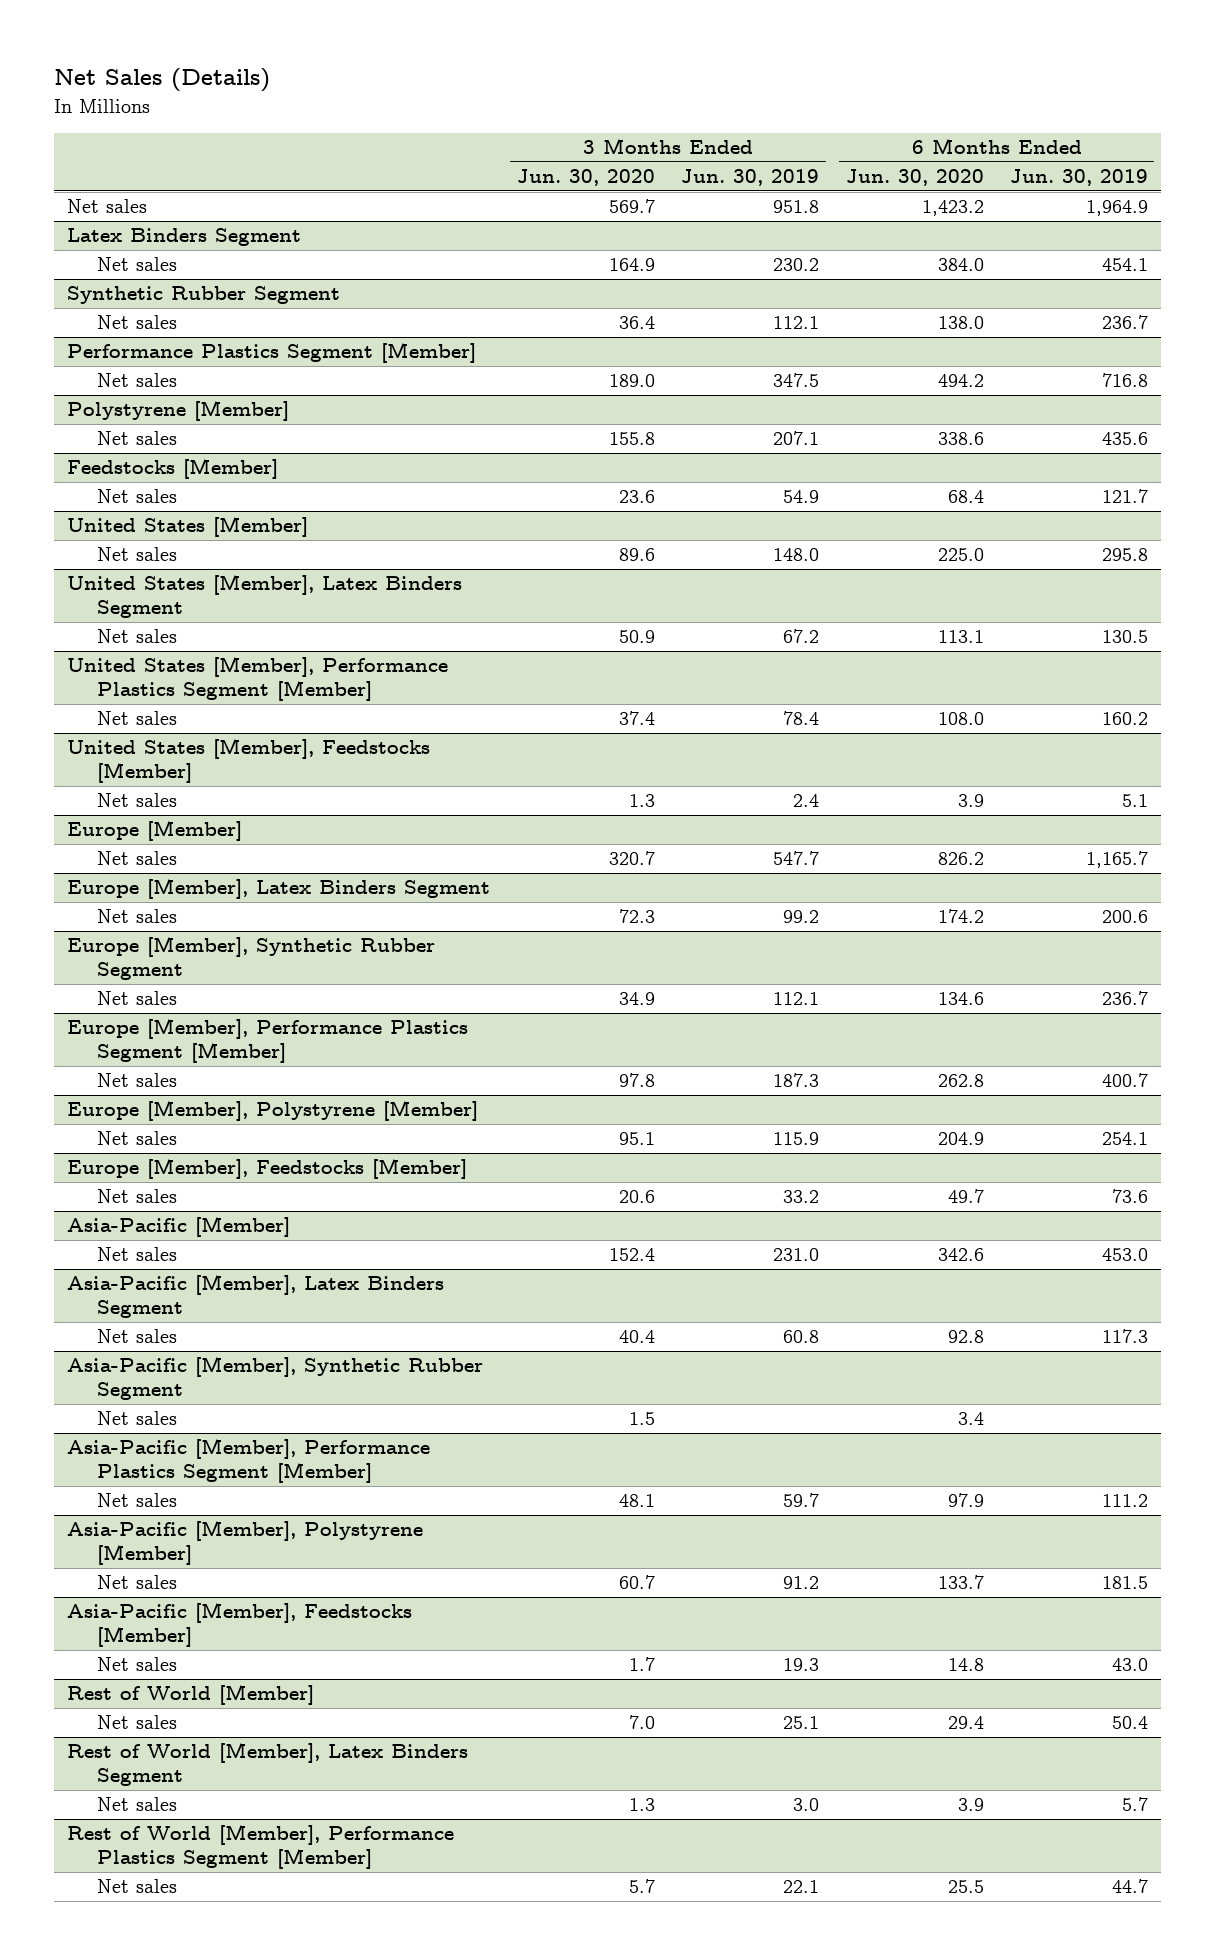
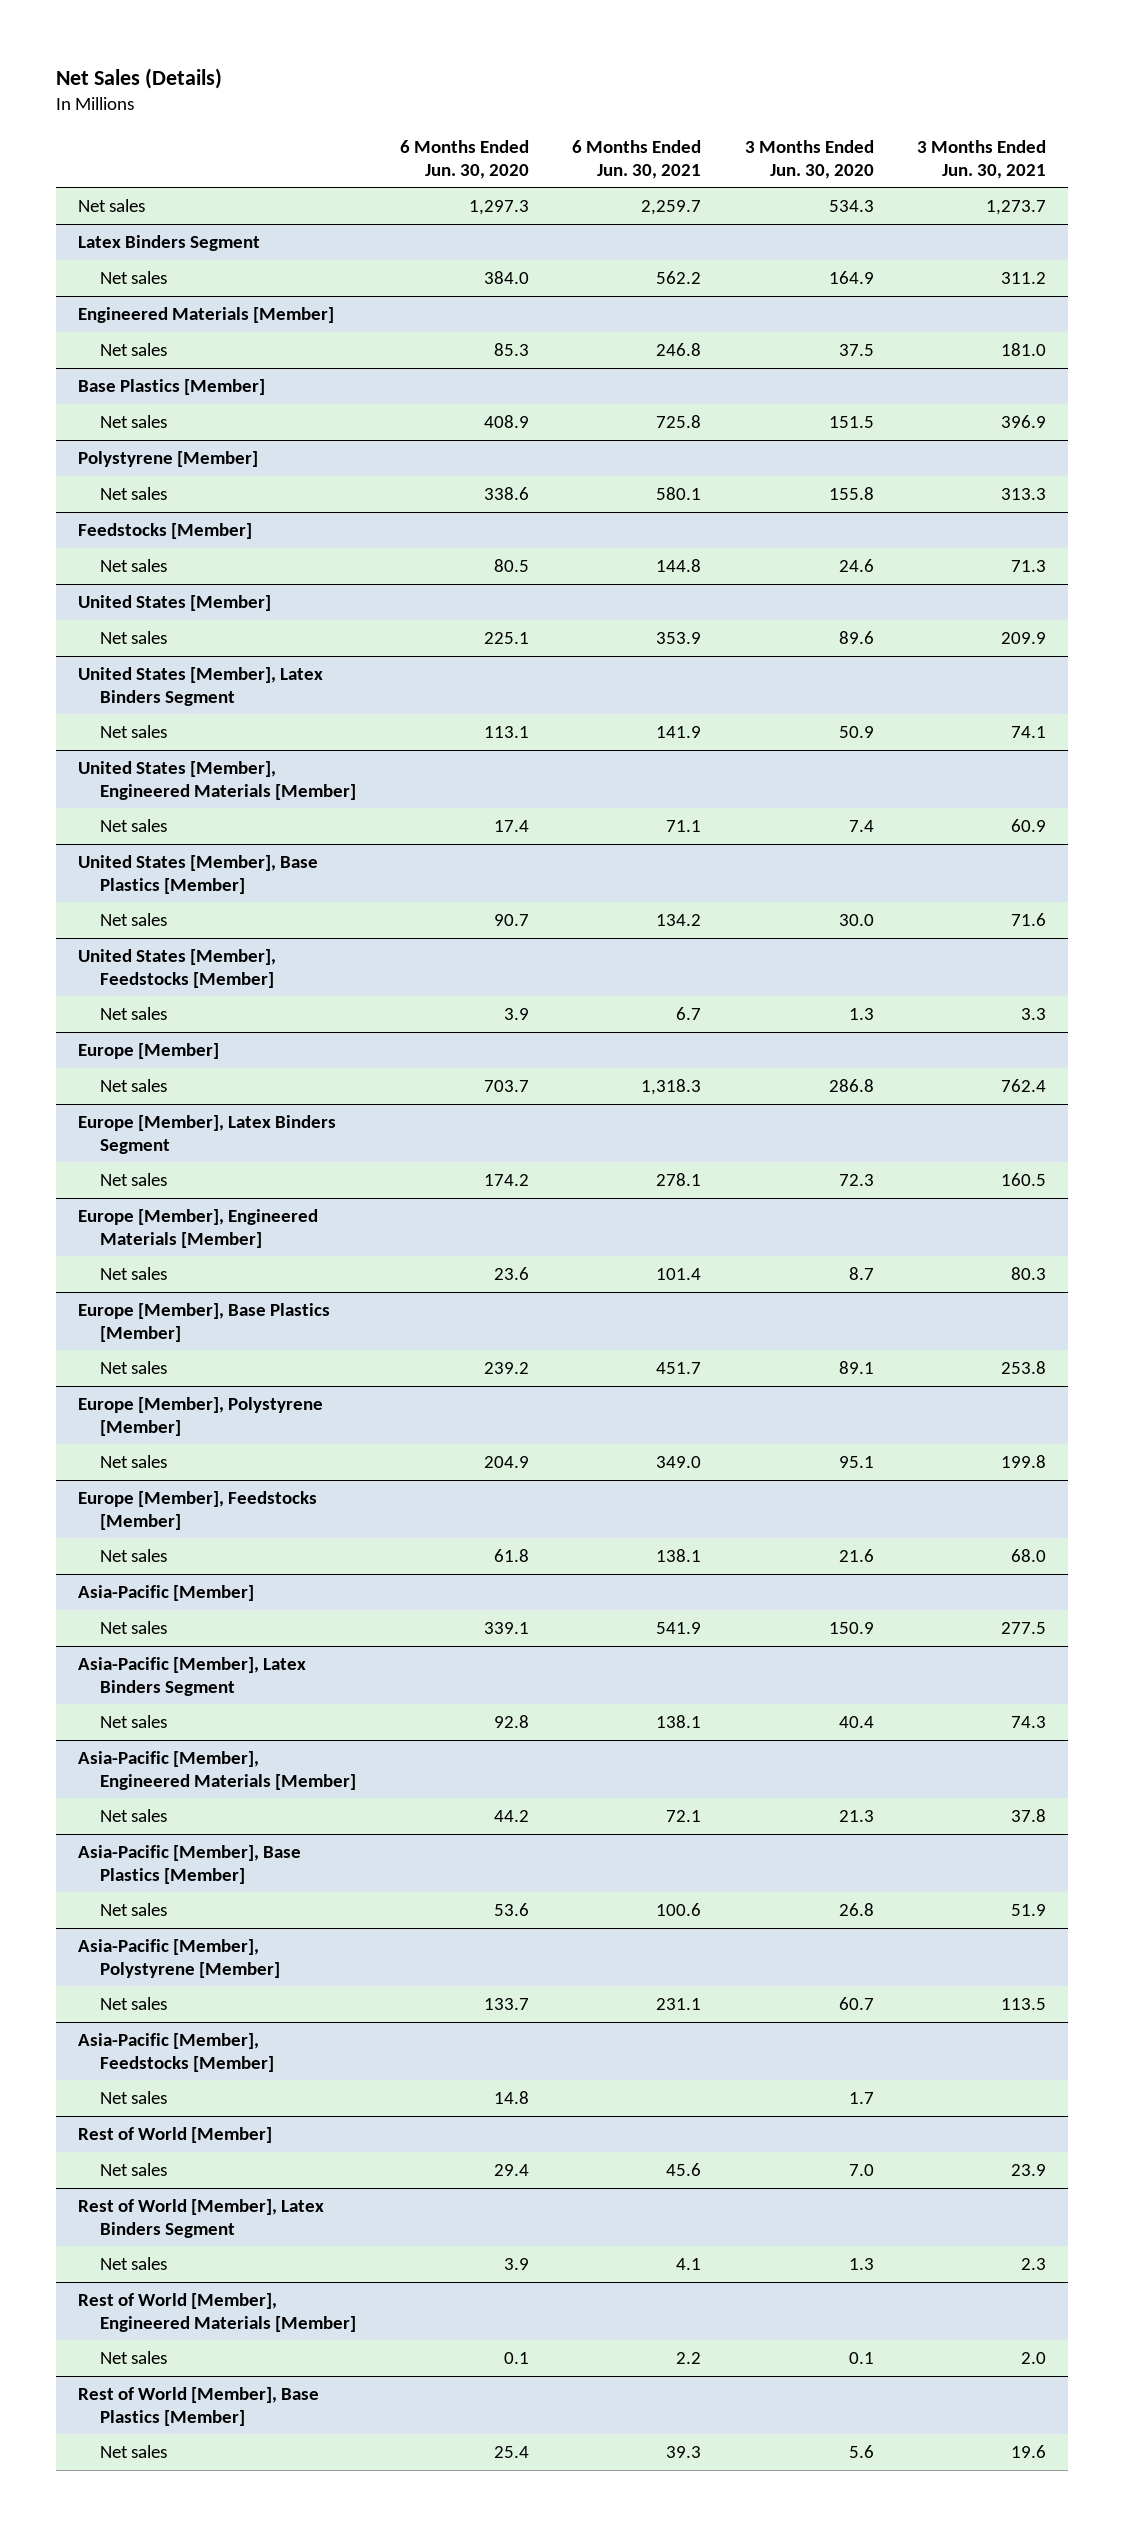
- | 3 Months Ended Jun. 30, 2020 | 3 Months Ended Jun. 30, 2019 | 6 Months Ended Jun. 30, 2020 | 6 Months Ended Jun. 30, 2019
+ | 6 Months Ended Jun. 30, 2020 | 6 Months Ended Jun. 30, 2021 | 3 Months Ended Jun. 30, 2020 | 3 Months Ended Jun. 30, 2021
- Net sales | 569.7 | 951.8 | 1,423.2 | 1,964.9
+ Net sales | 1,297.3 | 2,259.7 | 534.3 | 1,273.7
- Synthetic Rubber Segment
- Net sales | 36.4 | 112.1 | 138.0 | 236.7
- Performance Plastics Segment [Member]
- Net sales | 189.0 | 347.5 | 494.2 | 716.8
+ Engineered Materials [Member]
+ Net sales | 85.3 | 246.8 | 37.5 | 181.0
+ Base Plastics [Member]
+ Net sales | 408.9 | 725.8 | 151.5 | 396.9
@ Feedstocks [Member]
- Net sales | 23.6 | 54.9 | 68.4 | 121.7
+ Net sales | 80.5 | 144.8 | 24.6 | 71.3
@ United States [Member]
- Net sales | 89.6 | 148.0 | 225.0 | 295.8
+ Net sales | 225.1 | 353.9 | 89.6 | 209.9
- United States [Member], Performance Plastics Segment [Member]
- Net sales | 37.4 | 78.4 | 108.0 | 160.2
+ United States [Member], Engineered Materials [Member]
+ Net sales | 17.4 | 71.1 | 7.4 | 60.9
+ United States [Member], Base Plastics [Member]
+ Net sales | 90.7 | 134.2 | 30.0 | 71.6
@ Europe [Member]
- Net sales | 320.7 | 547.7 | 826.2 | 1,165.7
+ Net sales | 703.7 | 1,318.3 | 286.8 | 762.4
- Europe [Member], Synthetic Rubber Segment
- Net sales | 34.9 | 112.1 | 134.6 | 236.7
- Europe [Member], Performance Plastics Segment [Member]
- Net sales | 97.8 | 187.3 | 262.8 | 400.7
+ Europe [Member], Engineered Materials [Member]
+ Net sales | 23.6 | 101.4 | 8.7 | 80.3
+ Europe [Member], Base Plastics [Member]
+ Net sales | 239.2 | 451.7 | 89.1 | 253.8
@ Europe [Member], Feedstocks [Member]
- Net sales | 20.6 | 33.2 | 49.7 | 73.6
+ Net sales | 61.8 | 138.1 | 21.6 | 68.0
@ Asia-Pacific [Member]
- Net sales | 152.4 | 231.0 | 342.6 | 453.0
+ Net sales | 339.1 | 541.9 | 150.9 | 277.5
- Asia-Pacific [Member], Synthetic Rubber Segment
- Net sales | 1.5 | | 3.4 |
- Asia-Pacific [Member], Performance Plastics Segment [Member]
- Net sales | 48.1 | 59.7 | 97.9 | 111.2
+ Asia-Pacific [Member], Engineered Materials [Member]
+ Net sales | 44.2 | 72.1 | 21.3 | 37.8
+ Asia-Pacific [Member], Base Plastics [Member]
+ Net sales | 53.6 | 100.6 | 26.8 | 51.9
- Rest of World [Member], Performance Plastics Segment [Member]
- Net sales | 5.7 | 22.1 | 25.5 | 44.7
+ Rest of World [Member], Engineered Materials [Member]
+ Net sales | 0.1 | 2.2 | 0.1 | 2.0
+ Rest of World [Member], Base Plastics [Member]
+ Net sales | 25.4 | 39.3 | 5.6 | 19.6

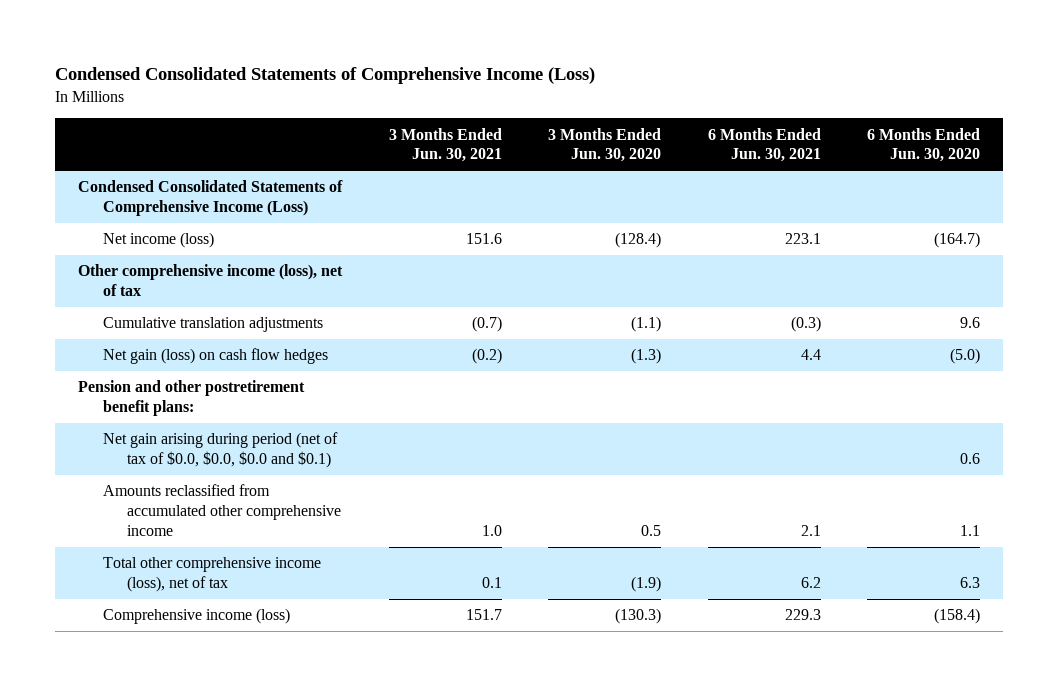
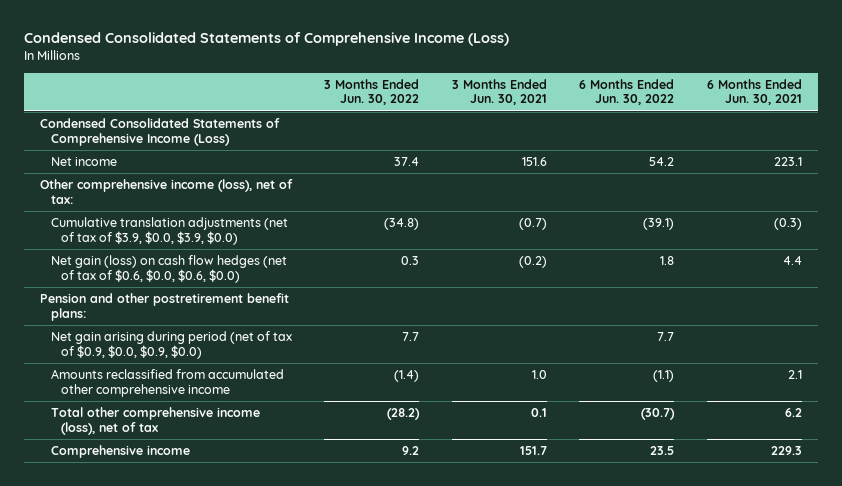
- | 3 Months Ended Jun. 30, 2021 | 3 Months Ended Jun. 30, 2020 | 6 Months Ended Jun. 30, 2021 | 6 Months Ended Jun. 30, 2020
+ | 3 Months Ended Jun. 30, 2022 | 3 Months Ended Jun. 30, 2021 | 6 Months Ended Jun. 30, 2022 | 6 Months Ended Jun. 30, 2021
- Net income (loss) | 151.6 | (128.4) | 223.1 | (164.7)
- Other comprehensive income (loss), net of tax
- Cumulative translation adjustments | (0.7) | (1.1) | (0.3) | 9.6
- Net gain (loss) on cash flow hedges | (0.2) | (1.3) | 4.4 | (5.0)
+ Net income | 37.4 | 151.6 | 54.2 | 223.1
+ Other comprehensive income (loss), net of tax:
+ Cumulative translation adjustments (net of tax of $3.9, $0.0, $3.9, $0.0) | (34.8) | (0.7) | (39.1) | (0.3)
+ Net gain (loss) on cash flow hedges (net of tax of $0.6, $0.0, $0.6, $0.0) | 0.3 | (0.2) | 1.8 | 4.4
- Net gain arising during period (net of tax of $0.0, $0.0, $0.0 and $0.1) | | | | 0.6
+ Net gain arising during period (net of tax of $0.9, $0.0, $0.9, $0.0) | 7.7 | | 7.7 |
- Comprehensive income (loss) | 151.7 | (130.3) | 229.3 | (158.4)
+ Comprehensive income | 9.2 | 151.7 | 23.5 | 229.3

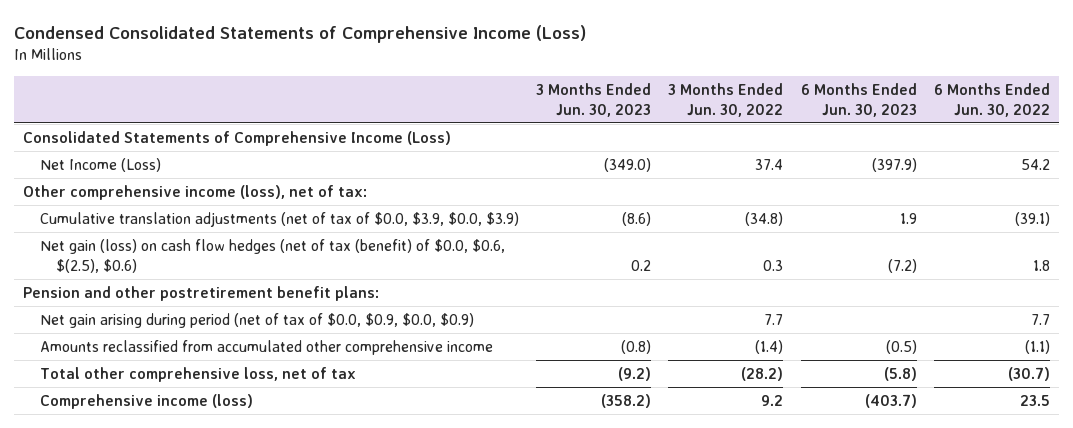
- | 3 Months Ended Jun. 30, 2022 | 3 Months Ended Jun. 30, 2021 | 6 Months Ended Jun. 30, 2022 | 6 Months Ended Jun. 30, 2021
+ | 3 Months Ended Jun. 30, 2023 | 3 Months Ended Jun. 30, 2022 | 6 Months Ended Jun. 30, 2023 | 6 Months Ended Jun. 30, 2022
- Condensed Consolidated Statements of Comprehensive Income (Loss)
- Net income | 37.4 | 151.6 | 54.2 | 223.1
+ Consolidated Statements of Comprehensive Income (Loss)
+ Net Income (Loss) | (349.0) | 37.4 | (397.9) | 54.2
- Cumulative translation adjustments (net of tax of $3.9, $0.0, $3.9, $0.0) | (34.8) | (0.7) | (39.1) | (0.3)
- Net gain (loss) on cash flow hedges (net of tax of $0.6, $0.0, $0.6, $0.0) | 0.3 | (0.2) | 1.8 | 4.4
+ Cumulative translation adjustments (net of tax of $0.0, $3.9, $0.0, $3.9) | (8.6) | (34.8) | 1.9 | (39.1)
+ Net gain (loss) on cash flow hedges (net of tax (benefit) of $0.0, $0.6, $(2.5), $0.6) | 0.2 | 0.3 | (7.2) | 1.8
- Net gain arising during period (net of tax of $0.9, $0.0, $0.9, $0.0) | 7.7 | | 7.7 |
+ Net gain arising during period (net of tax of $0.0, $0.9, $0.0, $0.9) | | 7.7 | | 7.7
- Total other comprehensive income (loss), net of tax | (28.2) | 0.1 | (30.7) | 6.2
- Comprehensive income | 9.2 | 151.7 | 23.5 | 229.3
+ Total other comprehensive loss, net of tax | (9.2) | (28.2) | (5.8) | (30.7)
+ Comprehensive income (loss) | (358.2) | 9.2 | (403.7) | 23.5

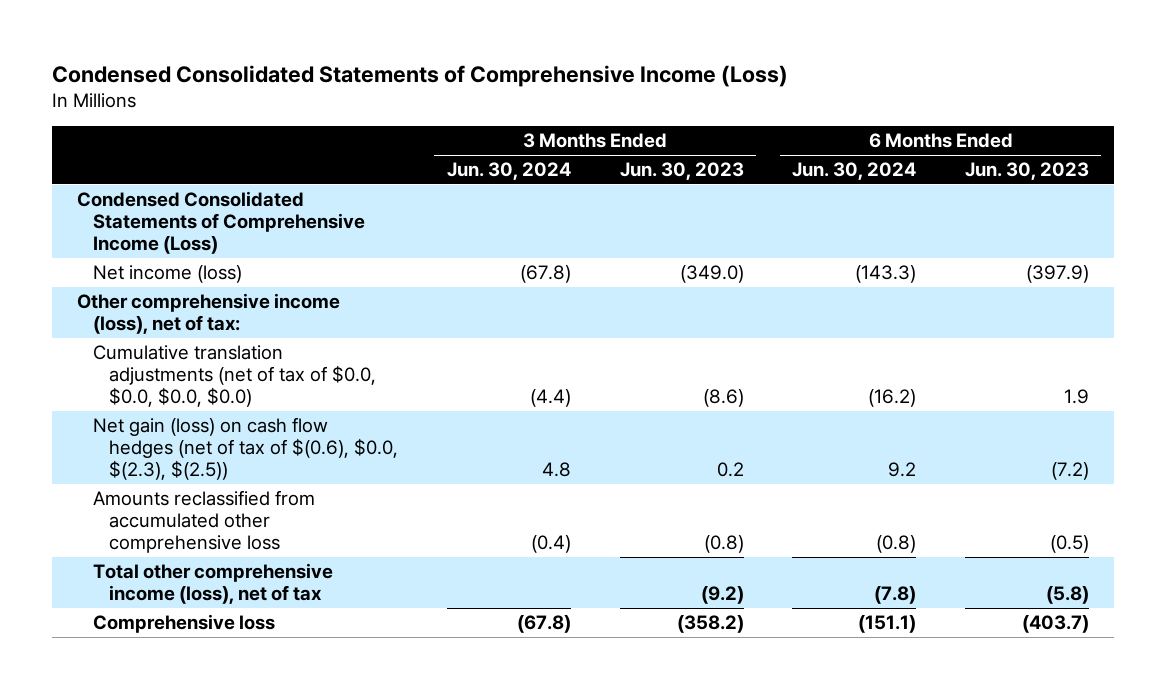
- | 3 Months Ended Jun. 30, 2023 | 3 Months Ended Jun. 30, 2022 | 6 Months Ended Jun. 30, 2023 | 6 Months Ended Jun. 30, 2022
+ | 3 Months Ended Jun. 30, 2024 | 3 Months Ended Jun. 30, 2023 | 6 Months Ended Jun. 30, 2024 | 6 Months Ended Jun. 30, 2023
- Consolidated Statements of Comprehensive Income (Loss)
- Net Income (Loss) | (349.0) | 37.4 | (397.9) | 54.2
+ Condensed Consolidated Statements of Comprehensive Income (Loss)
+ Net income (loss) | (67.8) | (349.0) | (143.3) | (397.9)
- Cumulative translation adjustments (net of tax of $0.0, $3.9, $0.0, $3.9) | (8.6) | (34.8) | 1.9 | (39.1)
- Net gain (loss) on cash flow hedges (net of tax (benefit) of $0.0, $0.6, $(2.5), $0.6) | 0.2 | 0.3 | (7.2) | 1.8
- Pension and other postretirement benefit plans:
- Net gain arising during period (net of tax of $0.0, $0.9, $0.0, $0.9) | | 7.7 | | 7.7
- Amounts reclassified from accumulated other comprehensive income | (0.8) | (1.4) | (0.5) | (1.1)
- Total other comprehensive loss, net of tax | (9.2) | (28.2) | (5.8) | (30.7)
- Comprehensive income (loss) | (358.2) | 9.2 | (403.7) | 23.5
+ Cumulative translation adjustments (net of tax of $0.0, $0.0, $0.0, $0.0) | (4.4) | (8.6) | (16.2) | 1.9
+ Net gain (loss) on cash flow hedges (net of tax of $(0.6), $0.0, $(2.3), $(2.5)) | 4.8 | 0.2 | 9.2 | (7.2)
+ Amounts reclassified from accumulated other comprehensive loss | (0.4) | (0.8) | (0.8) | (0.5)
+ Total other comprehensive income (loss), net of tax | | (9.2) | (7.8) | (5.8)
+ Comprehensive loss | (67.8) | (358.2) | (151.1) | (403.7)

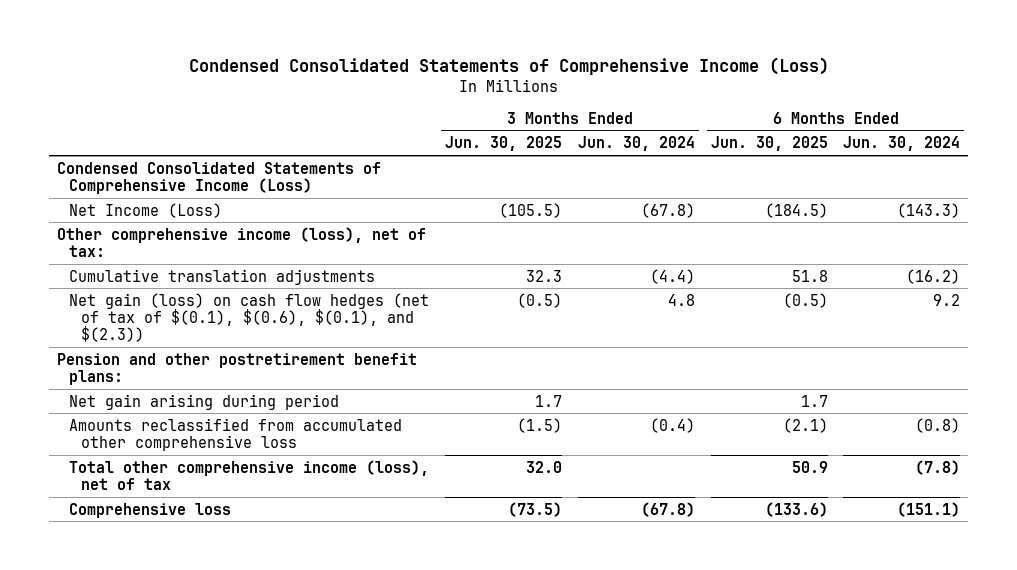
- | 3 Months Ended Jun. 30, 2024 | 3 Months Ended Jun. 30, 2023 | 6 Months Ended Jun. 30, 2024 | 6 Months Ended Jun. 30, 2023
+ | 3 Months Ended Jun. 30, 2025 | 3 Months Ended Jun. 30, 2024 | 6 Months Ended Jun. 30, 2025 | 6 Months Ended Jun. 30, 2024
- Net income (loss) | (67.8) | (349.0) | (143.3) | (397.9)
+ Net Income (Loss) | (105.5) | (67.8) | (184.5) | (143.3)
- Cumulative translation adjustments (net of tax of $0.0, $0.0, $0.0, $0.0) | (4.4) | (8.6) | (16.2) | 1.9
- Net gain (loss) on cash flow hedges (net of tax of $(0.6), $0.0, $(2.3), $(2.5)) | 4.8 | 0.2 | 9.2 | (7.2)
+ Cumulative translation adjustments | 32.3 | (4.4) | 51.8 | (16.2)
+ Net gain (loss) on cash flow hedges (net of tax of $(0.1), $(0.6), $(0.1), and $(2.3)) | (0.5) | 4.8 | (0.5) | 9.2
+ Pension and other postretirement benefit plans:
+ Net gain arising during period | 1.7 | | 1.7 |

